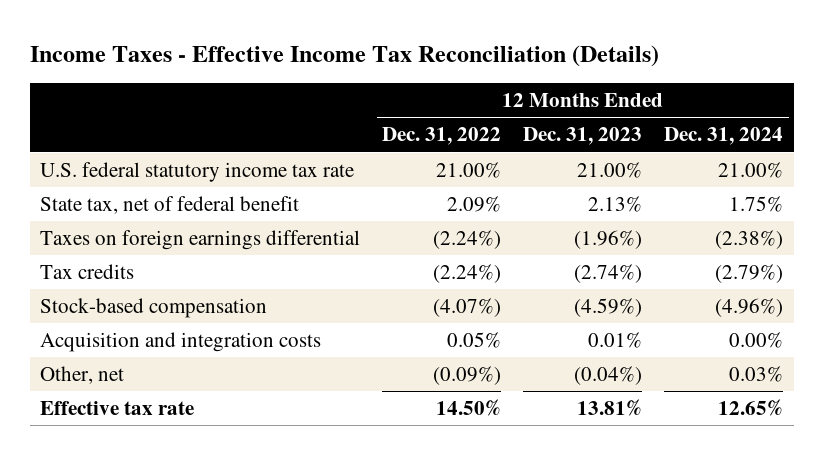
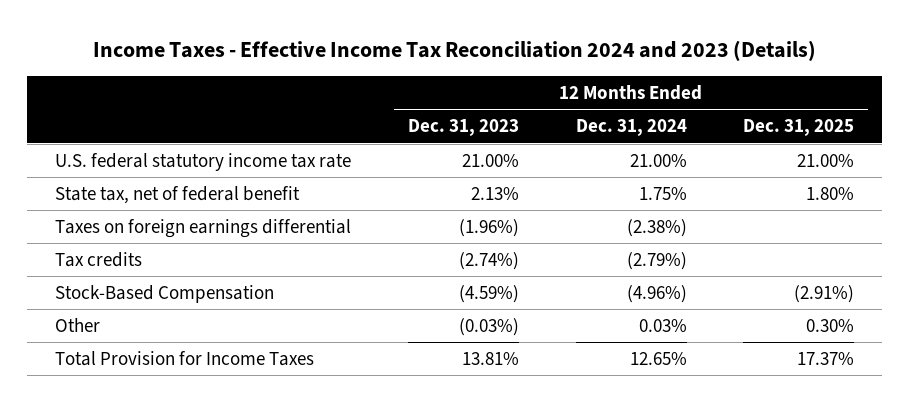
- Income Taxes - Effective Income Tax Reconciliation (Details)
+ Income Taxes - Effective Income Tax Reconciliation 2024 and 2023 (Details)
- | 12 Months Ended Dec. 31, 2022 | 12 Months Ended Dec. 31, 2023 | 12 Months Ended Dec. 31, 2024
+ | 12 Months Ended Dec. 31, 2023 | 12 Months Ended Dec. 31, 2024 | 12 Months Ended Dec. 31, 2025
- Stock-based compensation | (4.07%) | (4.59%) | (4.96%)
- Acquisition and integration costs | 0.05% | 0.01% | 0.00%
- Other, net | (0.09%) | (0.04%) | 0.03%
- Effective tax rate | 14.50% | 13.81% | 12.65%
+ Stock-Based Compensation | (4.59%) | (4.96%) | (2.91%)
+ Other | (0.03%) | 0.03% | 0.30%
+ Total Provision for Income Taxes | 13.81% | 12.65% | 17.37%

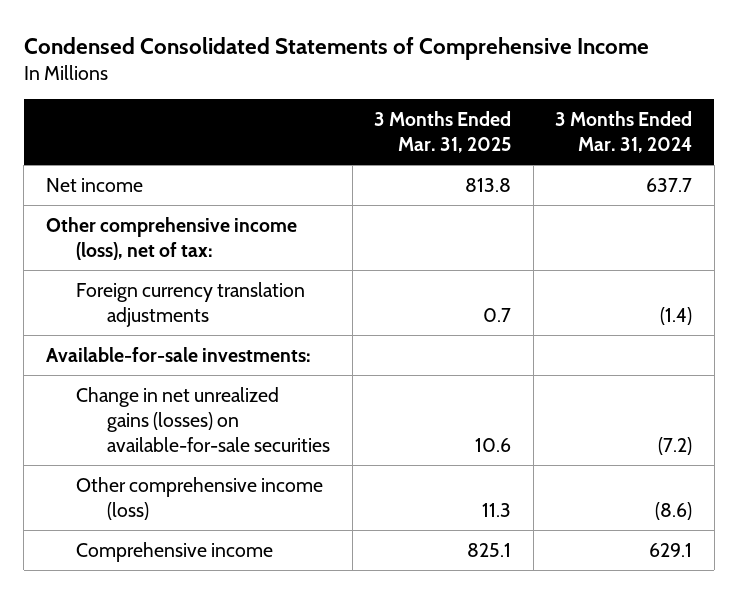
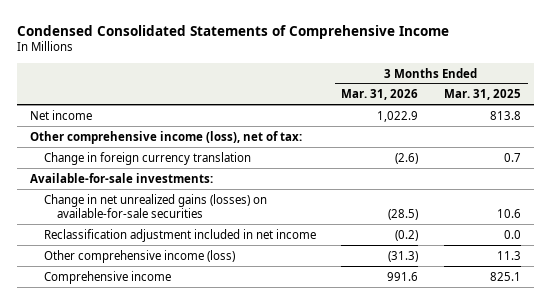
- | 3 Months Ended Mar. 31, 2025 | 3 Months Ended Mar. 31, 2024
+ | 3 Months Ended Mar. 31, 2026 | 3 Months Ended Mar. 31, 2025
- Foreign currency translation adjustments | 0.7 | (1.4)
+ Change in foreign currency translation | (2.6) | 0.7
+ Reclassification adjustment included in net income | (0.2) | 0.0

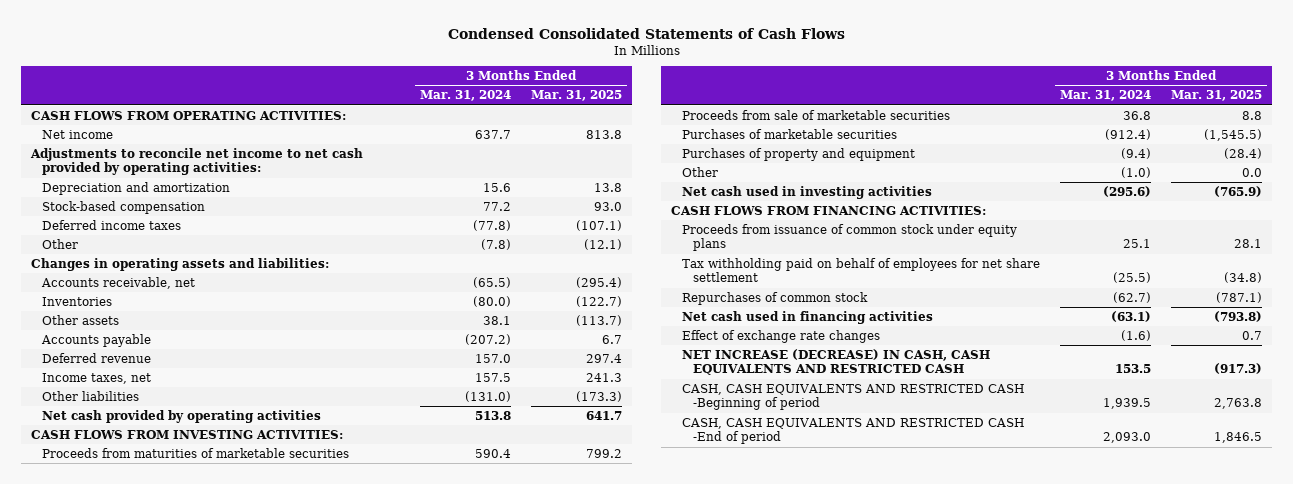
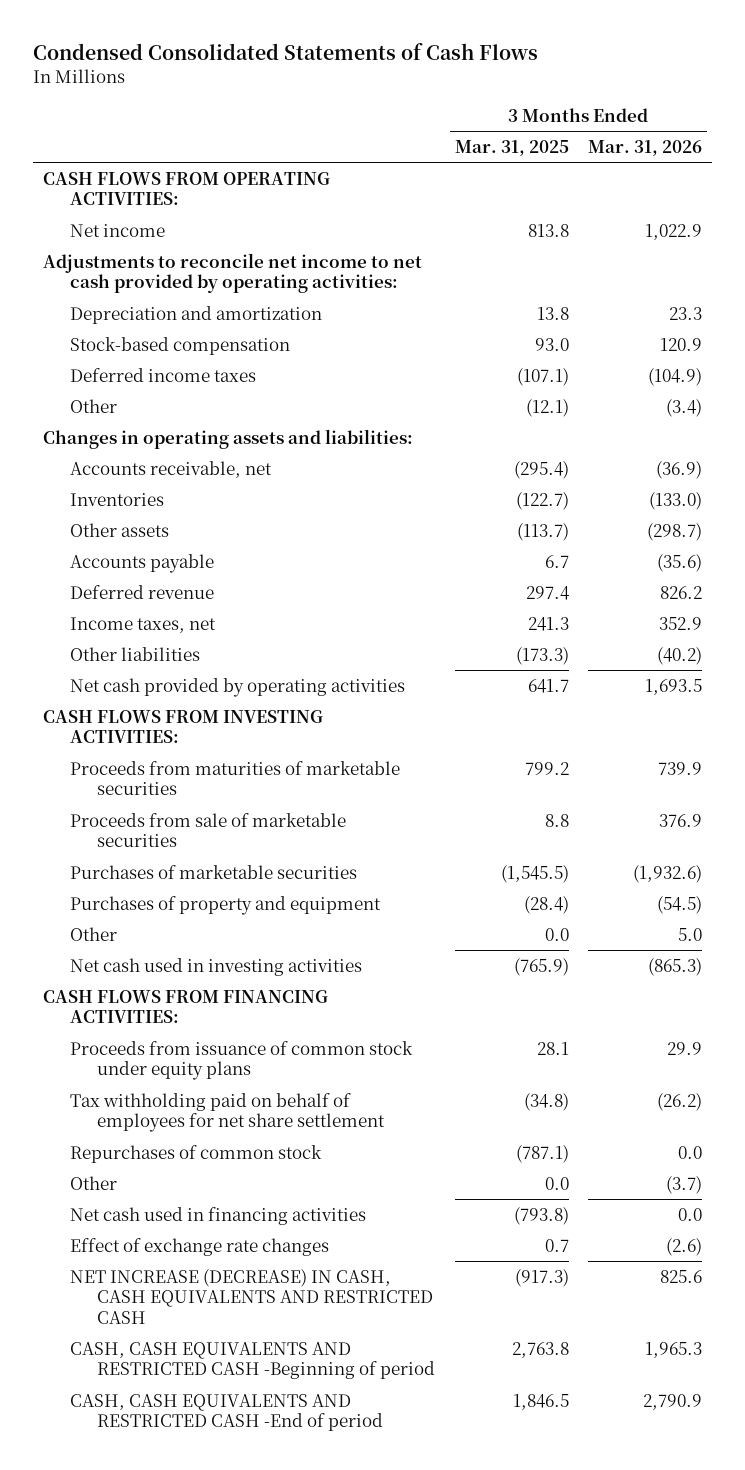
- | 3 Months Ended Mar. 31, 2024 | 3 Months Ended Mar. 31, 2025
+ | 3 Months Ended Mar. 31, 2025 | 3 Months Ended Mar. 31, 2026
+ Other | 0.0 | (3.7)

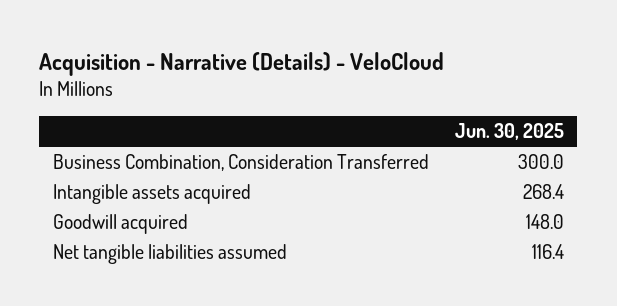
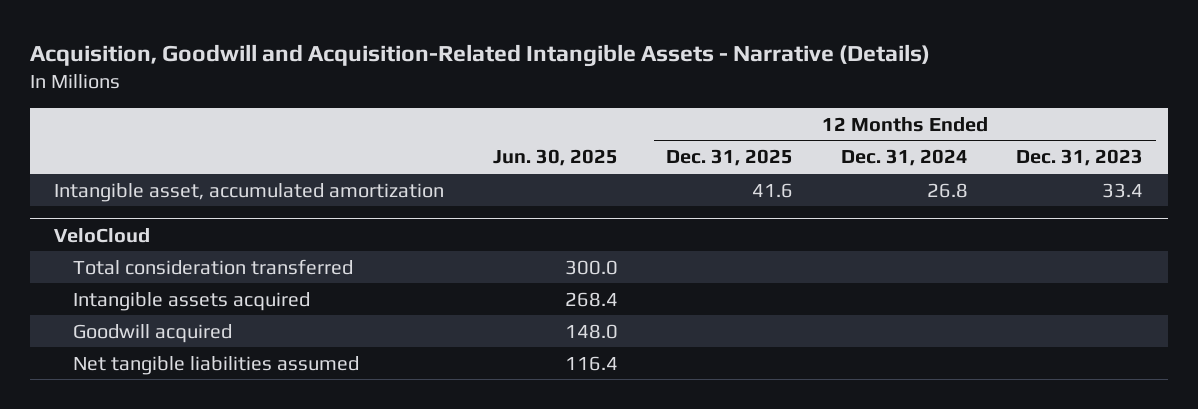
- Acquisition - Narrative (Details) - VeloCloud
+ Acquisition, Goodwill and Acquisition-Related Intangible Assets - Narrative (Details)
- | Jun. 30, 2025
+ | Jun. 30, 2025 | 12 Months Ended Dec. 31, 2025 | 12 Months Ended Dec. 31, 2024 | 12 Months Ended Dec. 31, 2023
- Business Combination, Consideration Transferred | 300.0
+ Intangible asset, accumulated amortization | | 41.6 | 26.8 | 33.4
+ VeloCloud
+ Total consideration transferred | 300.0 | | |

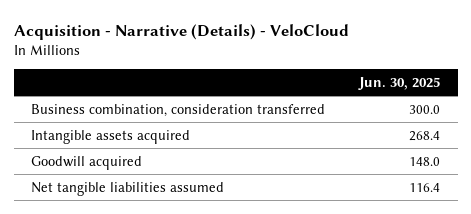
- Acquisition, Goodwill and Acquisition-Related Intangible Assets - Narrative (Details)
+ Acquisition - Narrative (Details) - VeloCloud
- | Jun. 30, 2025 | 12 Months Ended Dec. 31, 2025 | 12 Months Ended Dec. 31, 2024 | 12 Months Ended Dec. 31, 2023
+ | Jun. 30, 2025
- Intangible asset, accumulated amortization | | 41.6 | 26.8 | 33.4
- VeloCloud
- Total consideration transferred | 300.0 | | |
+ Business combination, consideration transferred | 300.0

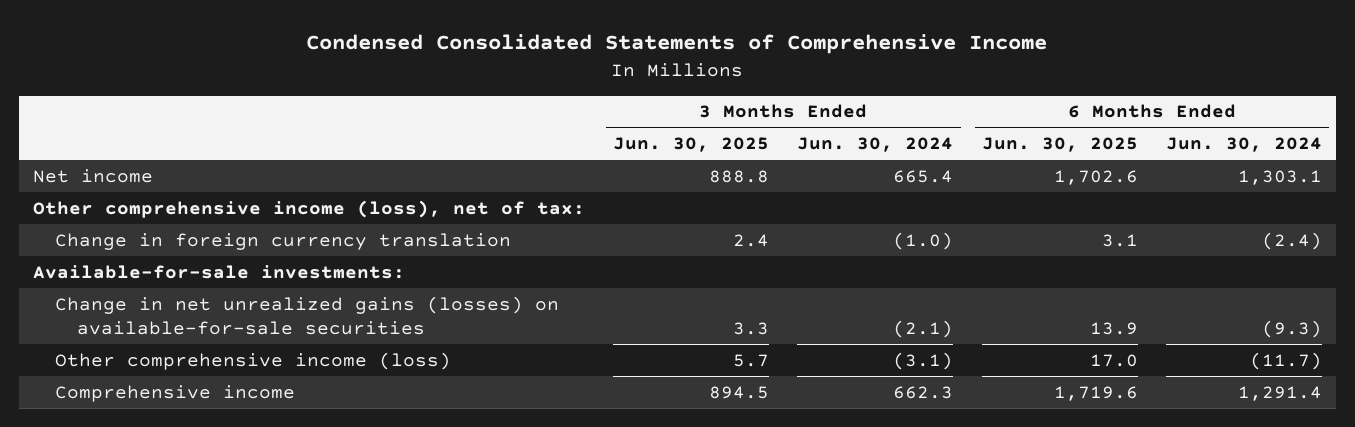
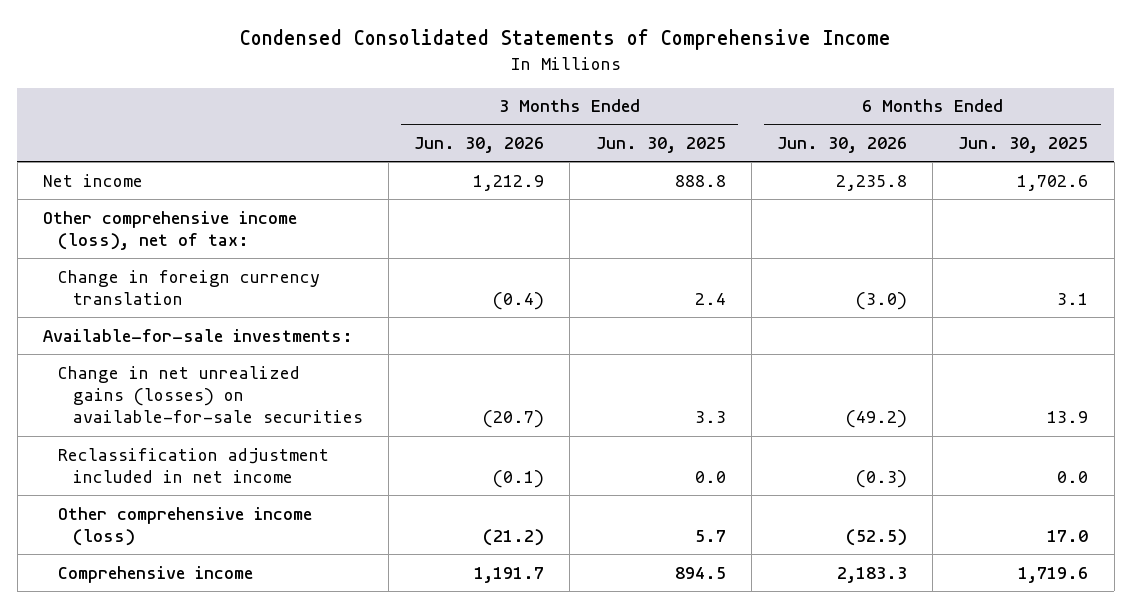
- | 3 Months Ended Jun. 30, 2025 | 3 Months Ended Jun. 30, 2024 | 6 Months Ended Jun. 30, 2025 | 6 Months Ended Jun. 30, 2024
+ | 3 Months Ended Jun. 30, 2026 | 3 Months Ended Jun. 30, 2025 | 6 Months Ended Jun. 30, 2026 | 6 Months Ended Jun. 30, 2025
+ Reclassification adjustment included in net income | (0.1) | 0.0 | (0.3) | 0.0

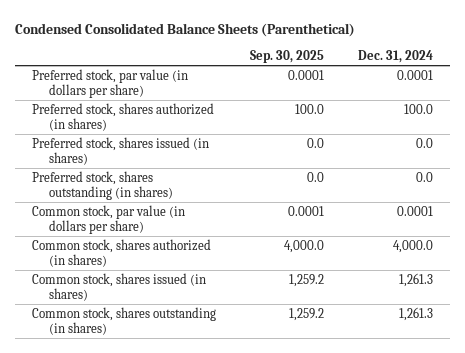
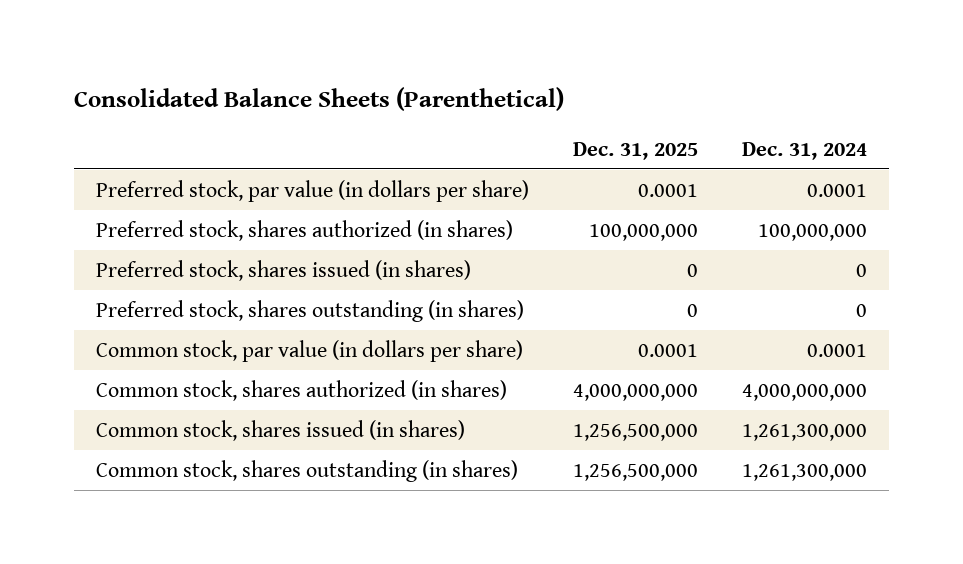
- Condensed Consolidated Balance Sheets (Parenthetical)
+ Consolidated Balance Sheets (Parenthetical)
- | Sep. 30, 2025 | Dec. 31, 2024
+ | Dec. 31, 2025 | Dec. 31, 2024
- Preferred stock, shares authorized (in shares) | 100.0 | 100.0
- Preferred stock, shares issued (in shares) | 0.0 | 0.0
- Preferred stock, shares outstanding (in shares) | 0.0 | 0.0
+ Preferred stock, shares authorized (in shares) | 100,000,000 | 100,000,000
+ Preferred stock, shares issued (in shares) | 0 | 0
+ Preferred stock, shares outstanding (in shares) | 0 | 0
- Common stock, shares authorized (in shares) | 4,000.0 | 4,000.0
- Common stock, shares issued (in shares) | 1,259.2 | 1,261.3
- Common stock, shares outstanding (in shares) | 1,259.2 | 1,261.3
+ Common stock, shares authorized (in shares) | 4,000,000,000 | 4,000,000,000
+ Common stock, shares issued (in shares) | 1,256,500,000 | 1,261,300,000
+ Common stock, shares outstanding (in shares) | 1,256,500,000 | 1,261,300,000

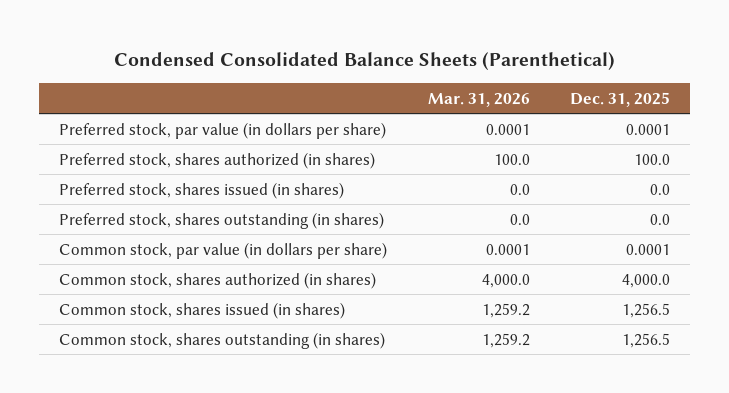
- Consolidated Balance Sheets (Parenthetical)
+ Condensed Consolidated Balance Sheets (Parenthetical)
- | Dec. 31, 2025 | Dec. 31, 2024
+ | Mar. 31, 2026 | Dec. 31, 2025
- Preferred stock, shares authorized (in shares) | 100,000,000 | 100,000,000
- Preferred stock, shares issued (in shares) | 0 | 0
- Preferred stock, shares outstanding (in shares) | 0 | 0
+ Preferred stock, shares authorized (in shares) | 100.0 | 100.0
+ Preferred stock, shares issued (in shares) | 0.0 | 0.0
+ Preferred stock, shares outstanding (in shares) | 0.0 | 0.0
- Common stock, shares authorized (in shares) | 4,000,000,000 | 4,000,000,000
- Common stock, shares issued (in shares) | 1,256,500,000 | 1,261,300,000
- Common stock, shares outstanding (in shares) | 1,256,500,000 | 1,261,300,000
+ Common stock, shares authorized (in shares) | 4,000.0 | 4,000.0
+ Common stock, shares issued (in shares) | 1,259.2 | 1,256.5
+ Common stock, shares outstanding (in shares) | 1,259.2 | 1,256.5

